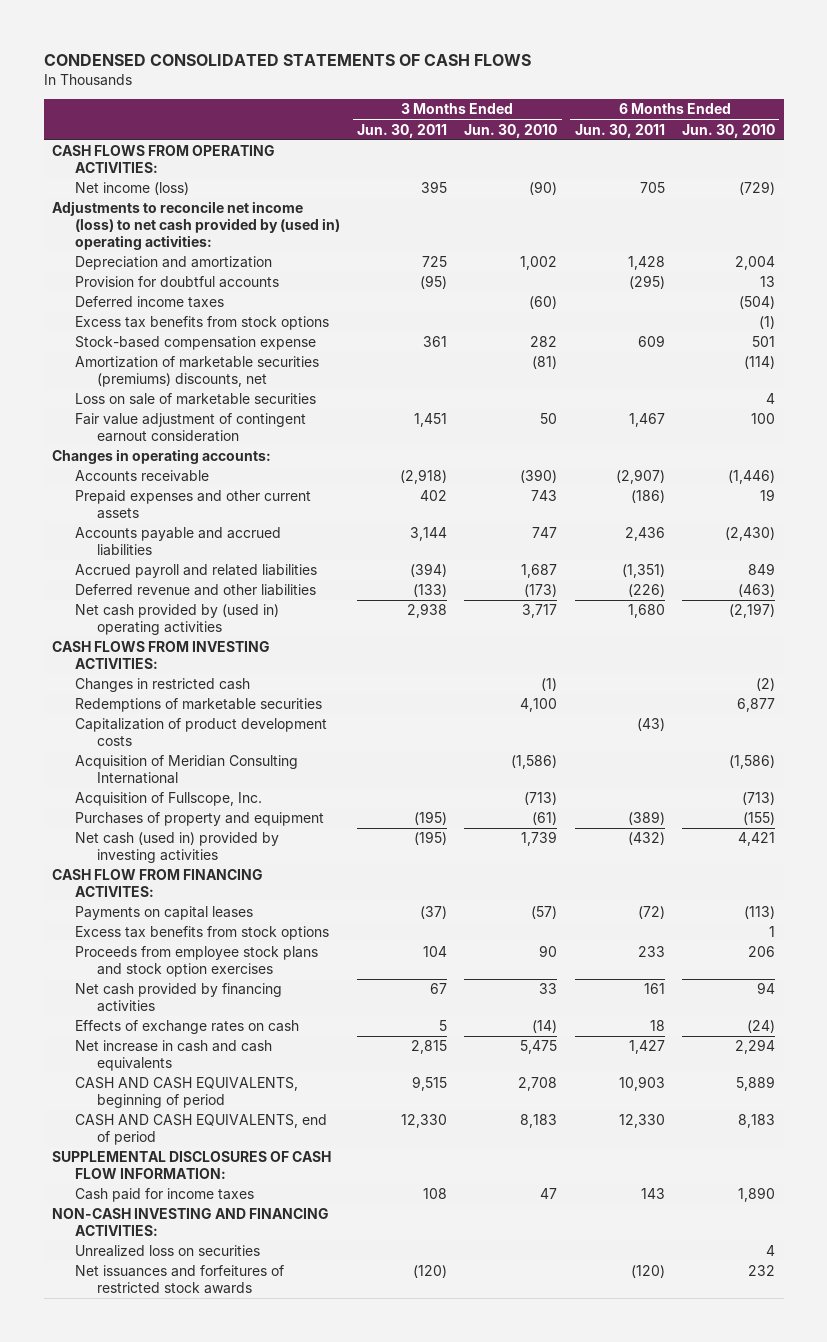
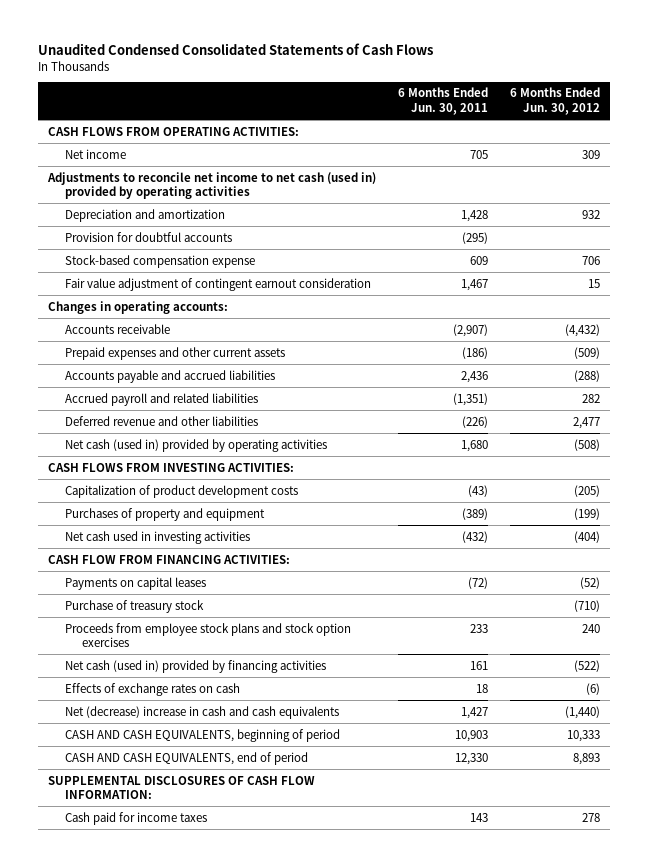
- CONDENSED CONSOLIDATED STATEMENTS OF CASH FLOWS
+ Unaudited Condensed Consolidated Statements of Cash Flows
- | 3 Months Ended Jun. 30, 2011 | 3 Months Ended Jun. 30, 2010 | 6 Months Ended Jun. 30, 2011 | 6 Months Ended Jun. 30, 2010
+ | 6 Months Ended Jun. 30, 2011 | 6 Months Ended Jun. 30, 2012
- Net income (loss) | 395 | (90) | 705 | (729)
- Adjustments to reconcile net income (loss) to net cash provided by (used in) operating activities:
+ Net income | 705 | 309
+ Adjustments to reconcile net income to net cash (used in) provided by operating activities
- Deferred income taxes | | (60) | | (504)
- Excess tax benefits from stock options | | | | (1)
- Amortization of marketable securities (premiums) discounts, net | | (81) | | (114)
- Loss on sale of marketable securities | | | | 4
- Net cash provided by (used in) operating activities | 2,938 | 3,717 | 1,680 | (2,197)
+ Net cash (used in) provided by operating activities | 1,680 | (508)
- Changes in restricted cash | | (1) | | (2)
- Redemptions of marketable securities | | 4,100 | | 6,877
- Acquisition of Meridian Consulting International | | (1,586) | | (1,586)
- Acquisition of Fullscope, Inc. | | (713) | | (713)
- Net cash (used in) provided by investing activities | (195) | 1,739 | (432) | 4,421
- CASH FLOW FROM FINANCING ACTIVITES:
+ Net cash used in investing activities | (432) | (404)
+ CASH FLOW FROM FINANCING ACTIVITIES:
- Excess tax benefits from stock options | | | | 1
+ Purchase of treasury stock | | (710)
- Net cash provided by financing activities | 67 | 33 | 161 | 94
+ Net cash (used in) provided by financing activities | 161 | (522)
- Net increase in cash and cash equivalents | 2,815 | 5,475 | 1,427 | 2,294
+ Net (decrease) increase in cash and cash equivalents | 1,427 | (1,440)
- NON-CASH INVESTING AND FINANCING ACTIVITIES:
- Unrealized loss on securities | | | | 4
- Net issuances and forfeitures of restricted stock awards | (120) | | (120) | 232

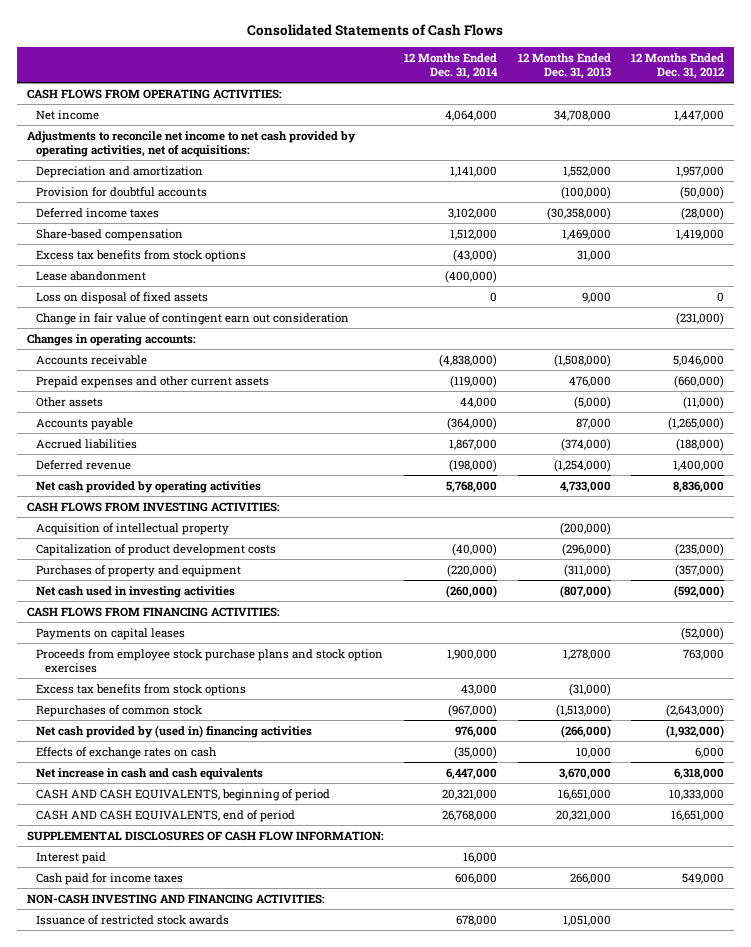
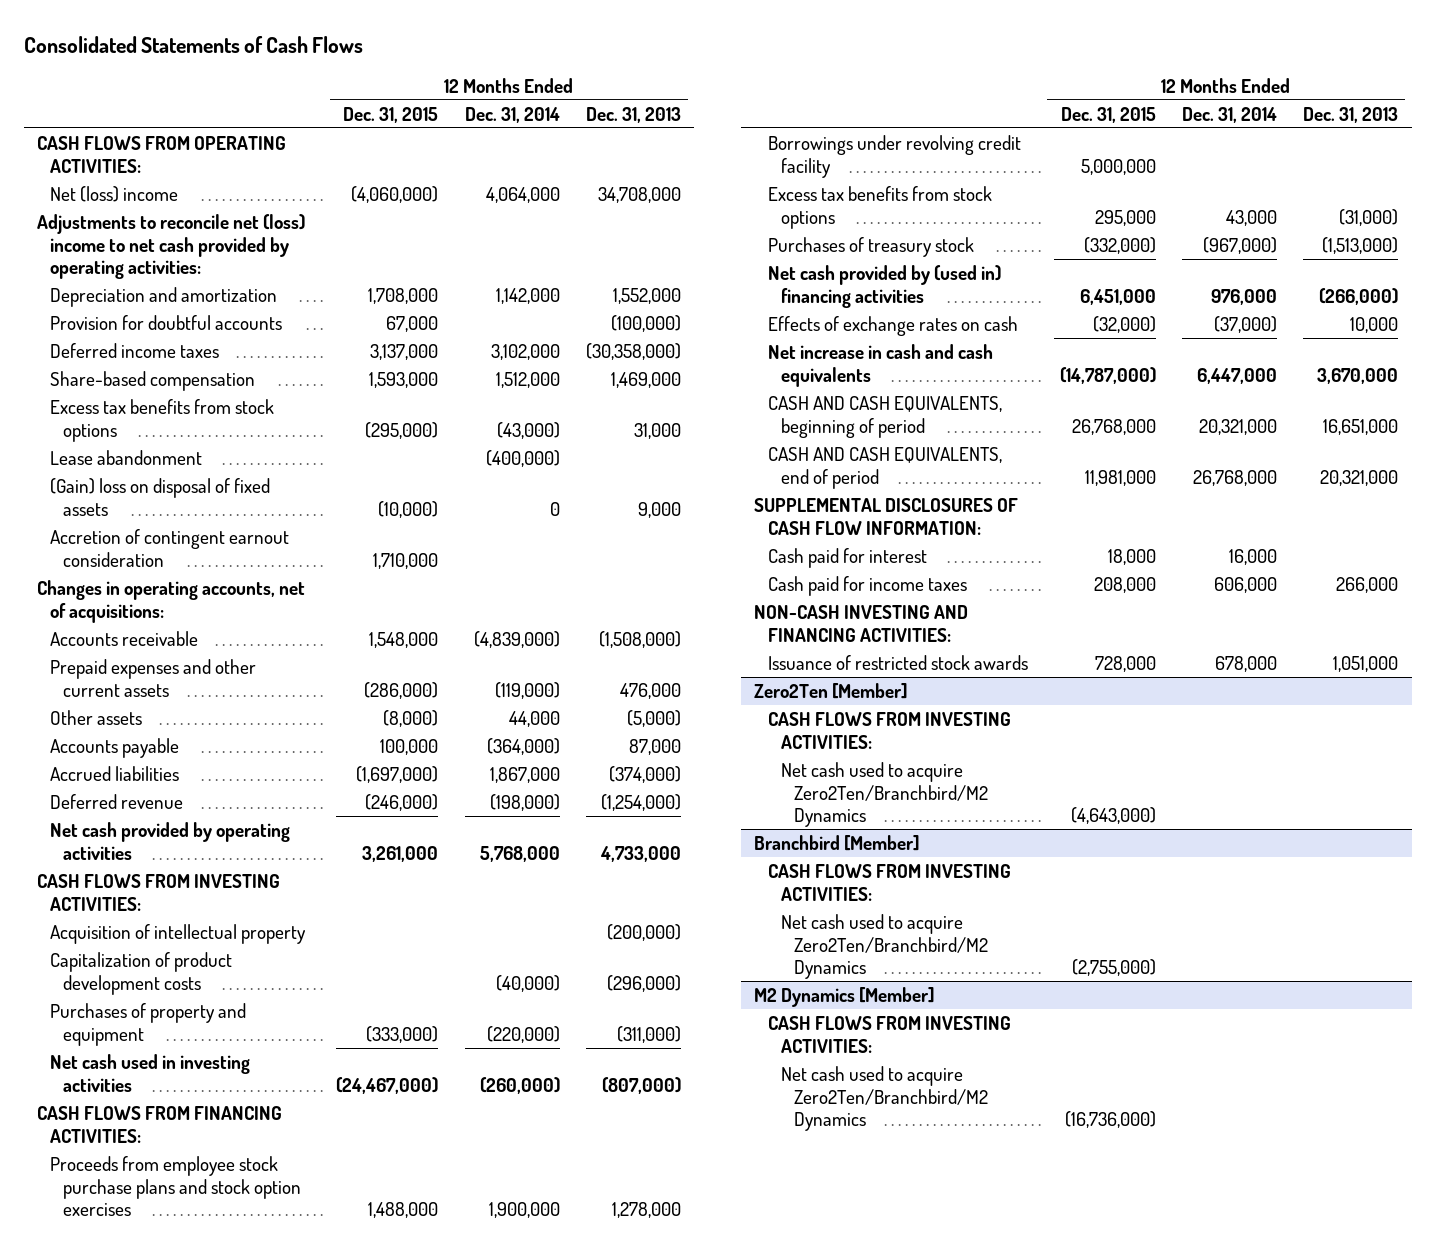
- | 12 Months Ended Dec. 31, 2014 | 12 Months Ended Dec. 31, 2013 | 12 Months Ended Dec. 31, 2012
+ | 12 Months Ended Dec. 31, 2015 | 12 Months Ended Dec. 31, 2014 | 12 Months Ended Dec. 31, 2013
- Net income | 4,064,000 | 34,708,000 | 1,447,000
- Adjustments to reconcile net income to net cash provided by operating activities, net of acquisitions:
- Depreciation and amortization | 1,141,000 | 1,552,000 | 1,957,000
+ Net (loss) income | (4,060,000) | 4,064,000 | 34,708,000
+ Adjustments to reconcile net (loss) income to net cash provided by operating activities:
+ Depreciation and amortization | 1,708,000 | 1,142,000 | 1,552,000
- Loss on disposal of fixed assets | 0 | 9,000 | 0
- Change in fair value of contingent earn out consideration | | | (231,000)
- Changes in operating accounts:
- Accounts receivable | (4,838,000) | (1,508,000) | 5,046,000
+ (Gain) loss on disposal of fixed assets | (10,000) | 0 | 9,000
+ Accretion of contingent earnout consideration | 1,710,000 | |
+ Changes in operating accounts, net of acquisitions:
+ Accounts receivable | 1,548,000 | (4,839,000) | (1,508,000)
- Payments on capital leases | | | (52,000)
+ Borrowings under revolving credit facility | 5,000,000 | |
- Repurchases of common stock | (967,000) | (1,513,000) | (2,643,000)
+ Purchases of treasury stock | (332,000) | (967,000) | (1,513,000)
- Effects of exchange rates on cash | (35,000) | 10,000 | 6,000
+ Effects of exchange rates on cash | (32,000) | (37,000) | 10,000
- Interest paid | 16,000 | |
+ Cash paid for interest | 18,000 | 16,000 |
+ Zero2Ten [Member]
+ CASH FLOWS FROM INVESTING ACTIVITIES:
+ Net cash used to acquire Zero2Ten/Branchbird/M2 Dynamics | (4,643,000) | |
+ Branchbird [Member]
+ CASH FLOWS FROM INVESTING ACTIVITIES:
+ Net cash used to acquire Zero2Ten/Branchbird/M2 Dynamics | (2,755,000) | |
+ M2 Dynamics [Member]
+ CASH FLOWS FROM INVESTING ACTIVITIES:
+ Net cash used to acquire Zero2Ten/Branchbird/M2 Dynamics | (16,736,000) | |

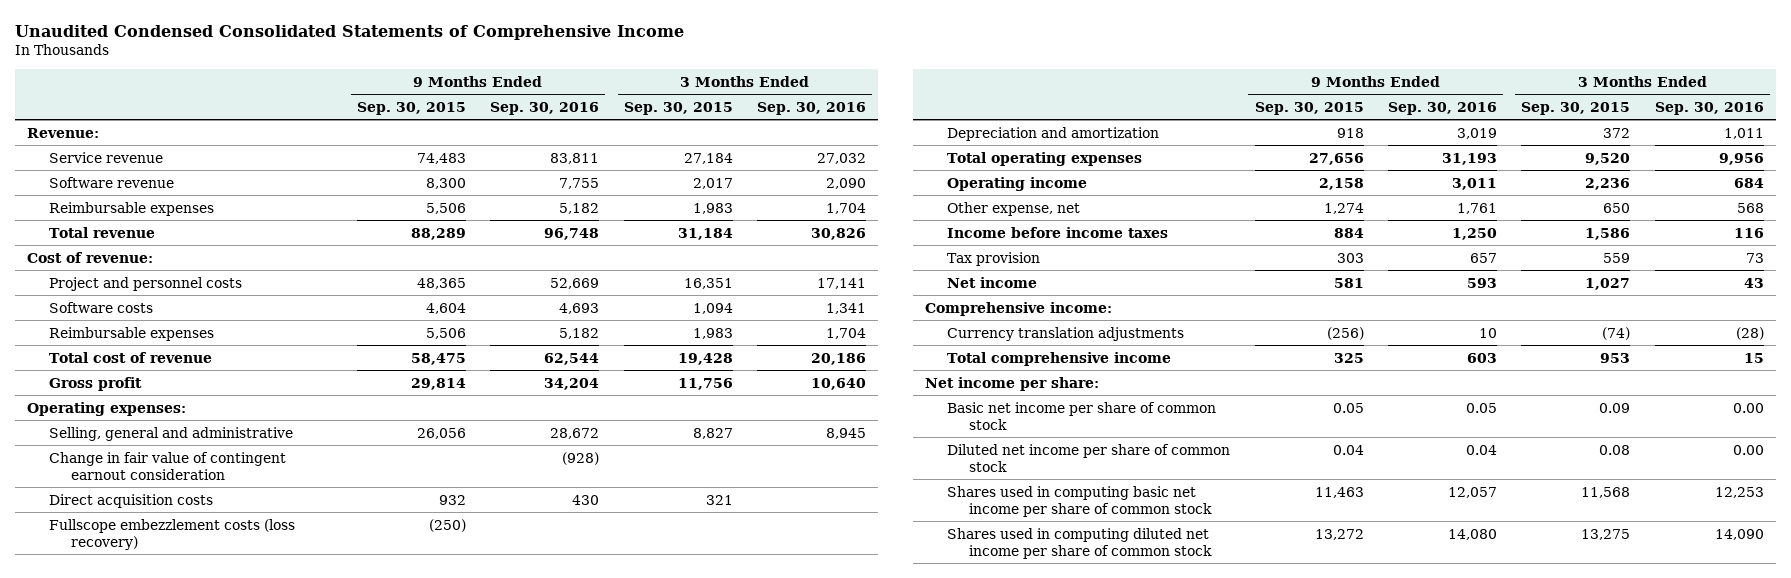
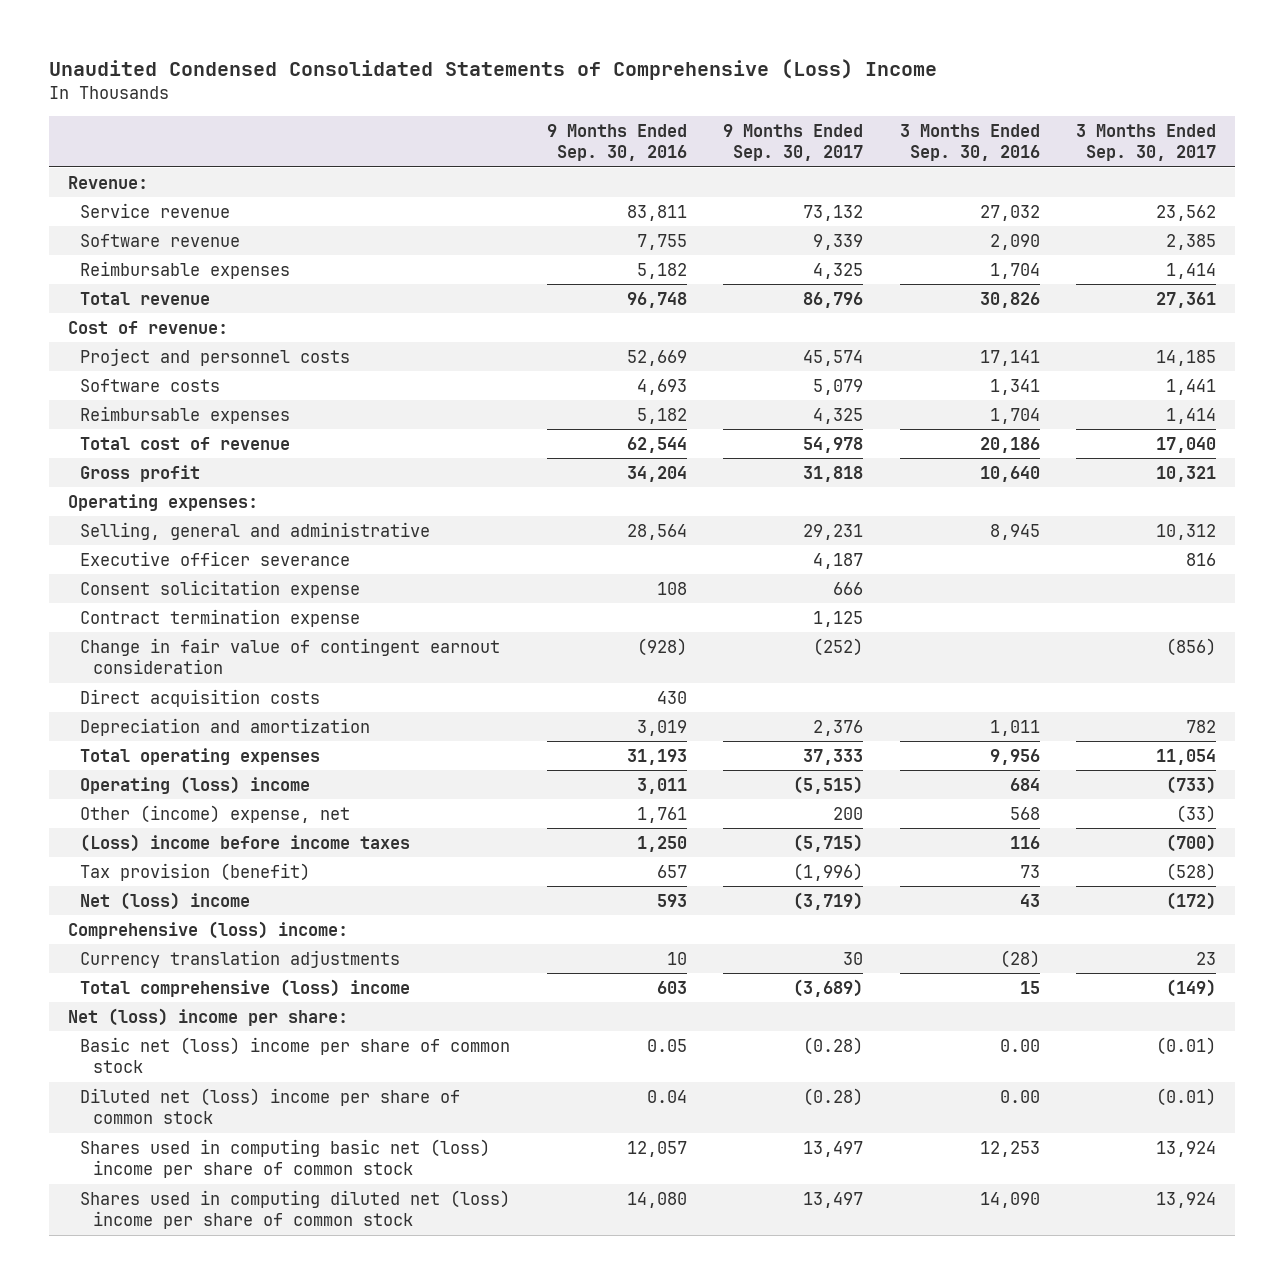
- Unaudited Condensed Consolidated Statements of Comprehensive Income
+ Unaudited Condensed Consolidated Statements of Comprehensive (Loss) Income
- | 9 Months Ended Sep. 30, 2015 | 9 Months Ended Sep. 30, 2016 | 3 Months Ended Sep. 30, 2015 | 3 Months Ended Sep. 30, 2016
+ | 9 Months Ended Sep. 30, 2016 | 9 Months Ended Sep. 30, 2017 | 3 Months Ended Sep. 30, 2016 | 3 Months Ended Sep. 30, 2017
- Selling, general and administrative | 26,056 | 28,672 | 8,827 | 8,945
+ Selling, general and administrative | 28,564 | 29,231 | 8,945 | 10,312
+ Executive officer severance | | 4,187 | | 816
+ Consent solicitation expense | 108 | 666 | |
+ Contract termination expense | | 1,125 | |
- Fullscope embezzlement costs (loss recovery) | (250) | | |
- Operating income | 2,158 | 3,011 | 2,236 | 684
- Other expense, net | 1,274 | 1,761 | 650 | 568
- Income before income taxes | 884 | 1,250 | 1,586 | 116
- Tax provision | 303 | 657 | 559 | 73
- Net income | 581 | 593 | 1,027 | 43
- Comprehensive income:
+ Operating (loss) income | 3,011 | (5,515) | 684 | (733)
+ Other (income) expense, net | 1,761 | 200 | 568 | (33)
+ (Loss) income before income taxes | 1,250 | (5,715) | 116 | (700)
+ Tax provision (benefit) | 657 | (1,996) | 73 | (528)
+ Net (loss) income | 593 | (3,719) | 43 | (172)
+ Comprehensive (loss) income:
- Total comprehensive income | 325 | 603 | 953 | 15
- Net income per share:
- Basic net income per share of common stock | 0.05 | 0.05 | 0.09 | 0.00
- Diluted net income per share of common stock | 0.04 | 0.04 | 0.08 | 0.00
- Shares used in computing basic net income per share of common stock | 11,463 | 12,057 | 11,568 | 12,253
- Shares used in computing diluted net income per share of common stock | 13,272 | 14,080 | 13,275 | 14,090
+ Total comprehensive (loss) income | 603 | (3,689) | 15 | (149)
+ Net (loss) income per share:
+ Basic net (loss) income per share of common stock | 0.05 | (0.28) | 0.00 | (0.01)
+ Diluted net (loss) income per share of common stock | 0.04 | (0.28) | 0.00 | (0.01)
+ Shares used in computing basic net (loss) income per share of common stock | 12,057 | 13,497 | 12,253 | 13,924
+ Shares used in computing diluted net (loss) income per share of common stock | 14,080 | 13,497 | 14,090 | 13,924

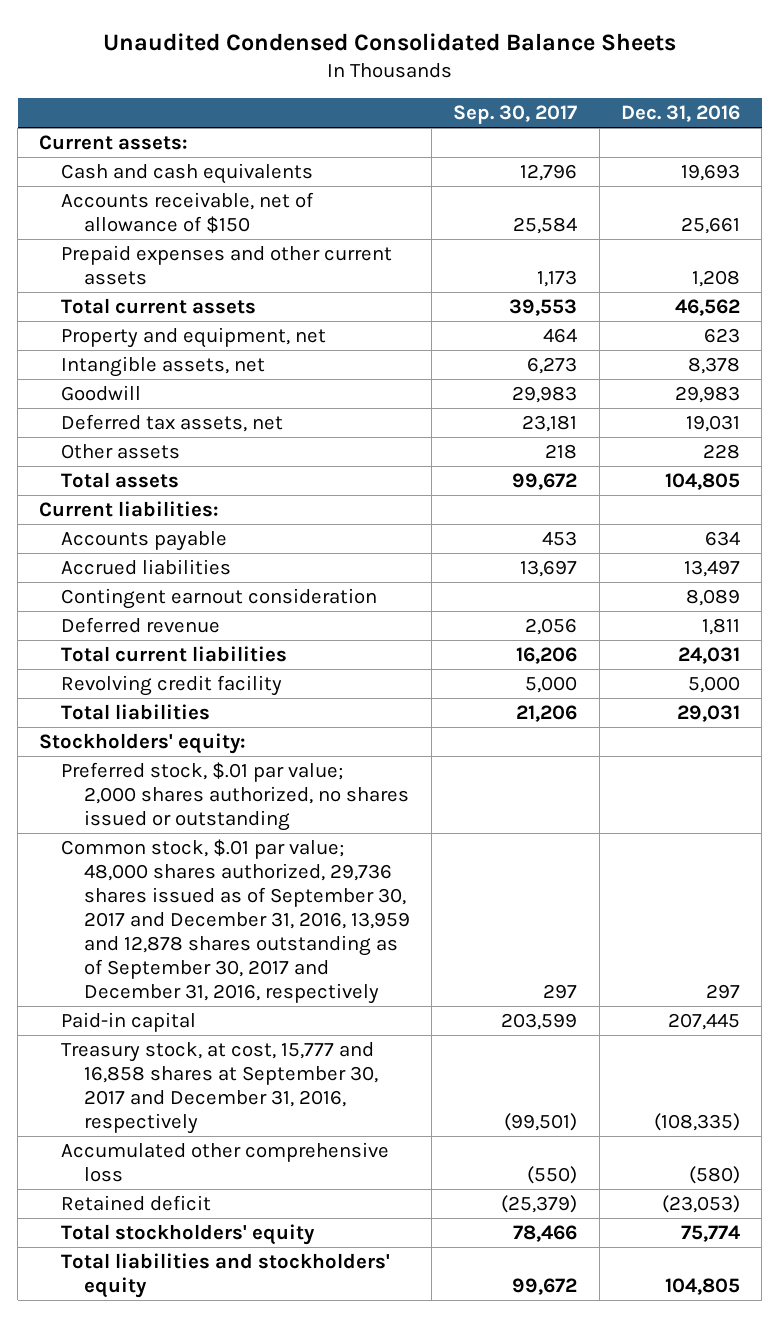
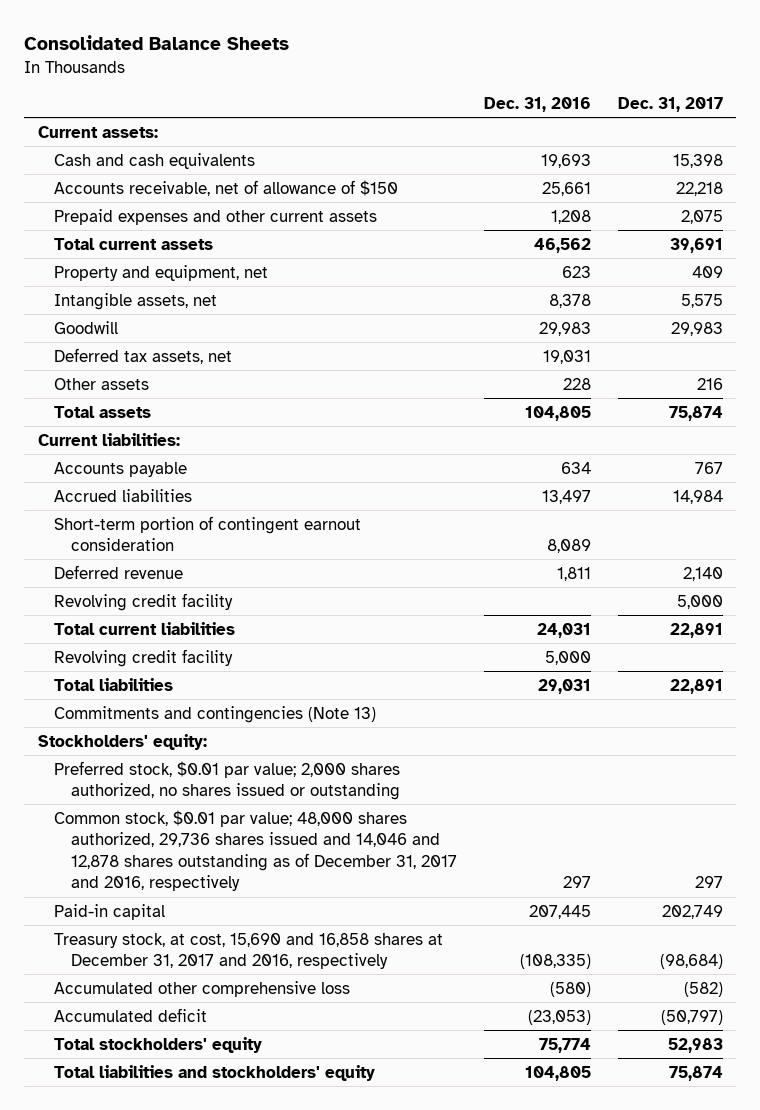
- Unaudited Condensed Consolidated Balance Sheets
+ Consolidated Balance Sheets
- | Sep. 30, 2017 | Dec. 31, 2016
+ | Dec. 31, 2016 | Dec. 31, 2017
- Contingent earnout consideration | | 8,089
+ Short-term portion of contingent earnout consideration | 8,089 |
+ Revolving credit facility | | 5,000
+ Commitments and contingencies (Note 13)
- Preferred stock, $.01 par value; 2,000 shares authorized, no shares issued or outstanding
- Common stock, $.01 par value; 48,000 shares authorized, 29,736 shares issued as of September 30, 2017 and December 31, 2016, 13,959 and 12,878 shares outstanding as of September 30, 2017 and December 31, 2016, respectively | 297 | 297
+ Preferred stock, $0.01 par value; 2,000 shares authorized, no shares issued or outstanding
+ Common stock, $0.01 par value; 48,000 shares authorized, 29,736 shares issued and 14,046 and 12,878 shares outstanding as of December 31, 2017 and 2016, respectively | 297 | 297
- Treasury stock, at cost, 15,777 and 16,858 shares at September 30, 2017 and December 31, 2016, respectively | (99,501) | (108,335)
+ Treasury stock, at cost, 15,690 and 16,858 shares at December 31, 2017 and 2016, respectively | (108,335) | (98,684)
- Retained deficit | (25,379) | (23,053)
+ Accumulated deficit | (23,053) | (50,797)

